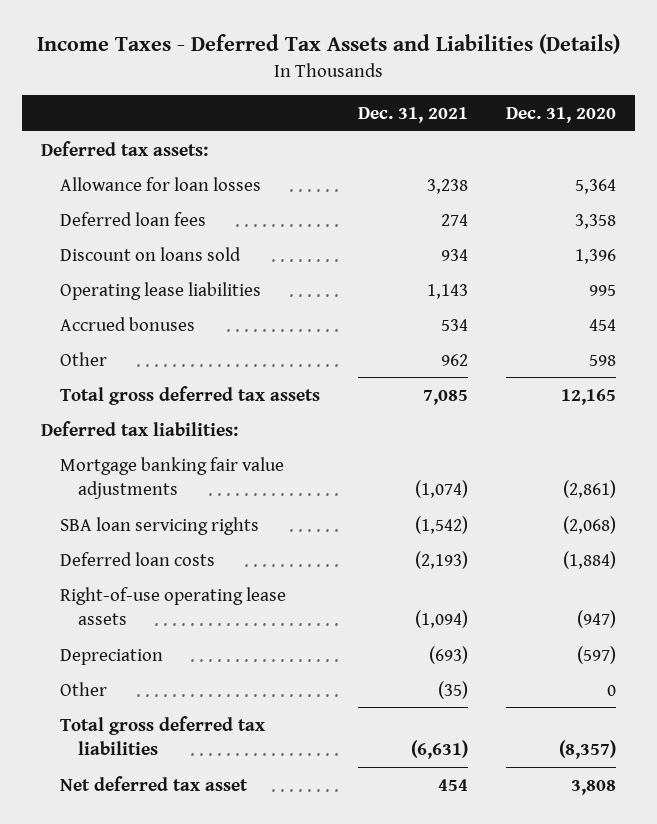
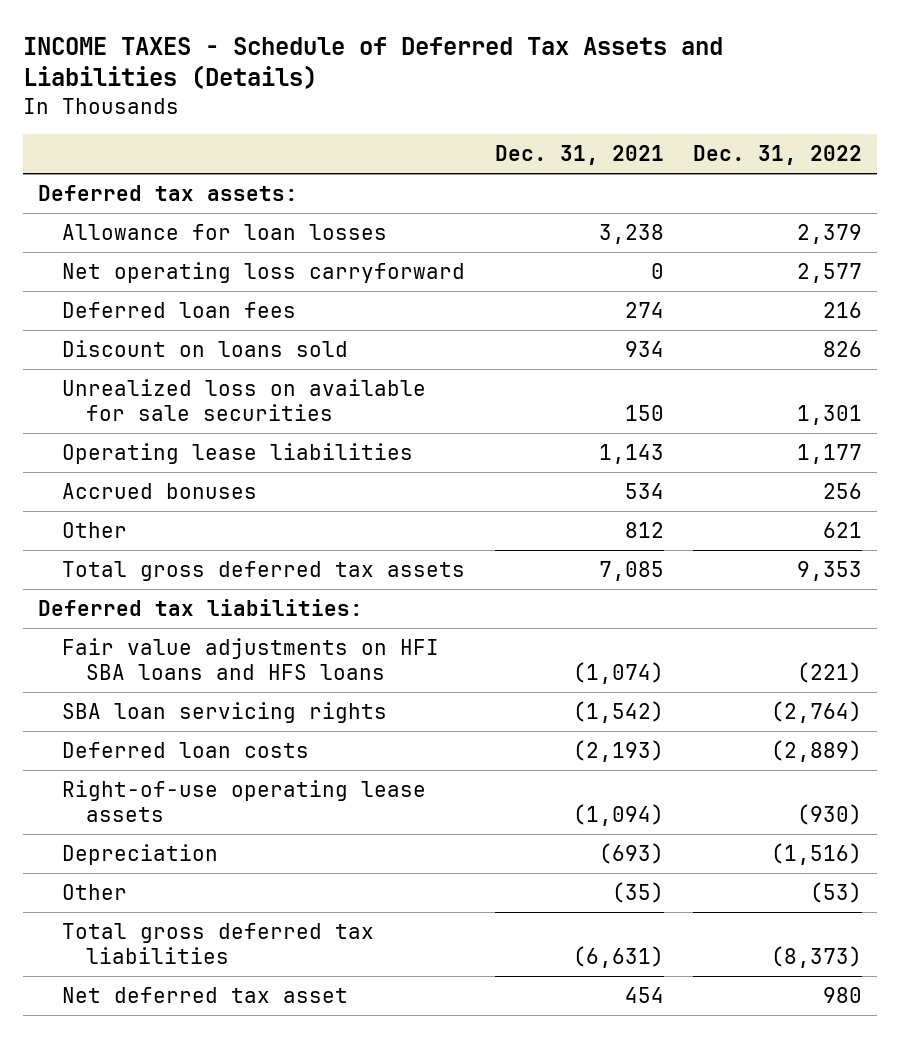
- Income Taxes - Deferred Tax Assets and Liabilities (Details)
+ INCOME TAXES - Schedule of Deferred Tax Assets and Liabilities (Details)
- | Dec. 31, 2021 | Dec. 31, 2020
+ | Dec. 31, 2021 | Dec. 31, 2022
+ Net operating loss carryforward | 0 | 2,577
+ Unrealized loss on available for sale securities | 150 | 1,301
- Other | 962 | 598
+ Other | 812 | 621
- Mortgage banking fair value adjustments | (1,074) | (2,861)
+ Fair value adjustments on HFI SBA loans and HFS loans | (1,074) | (221)

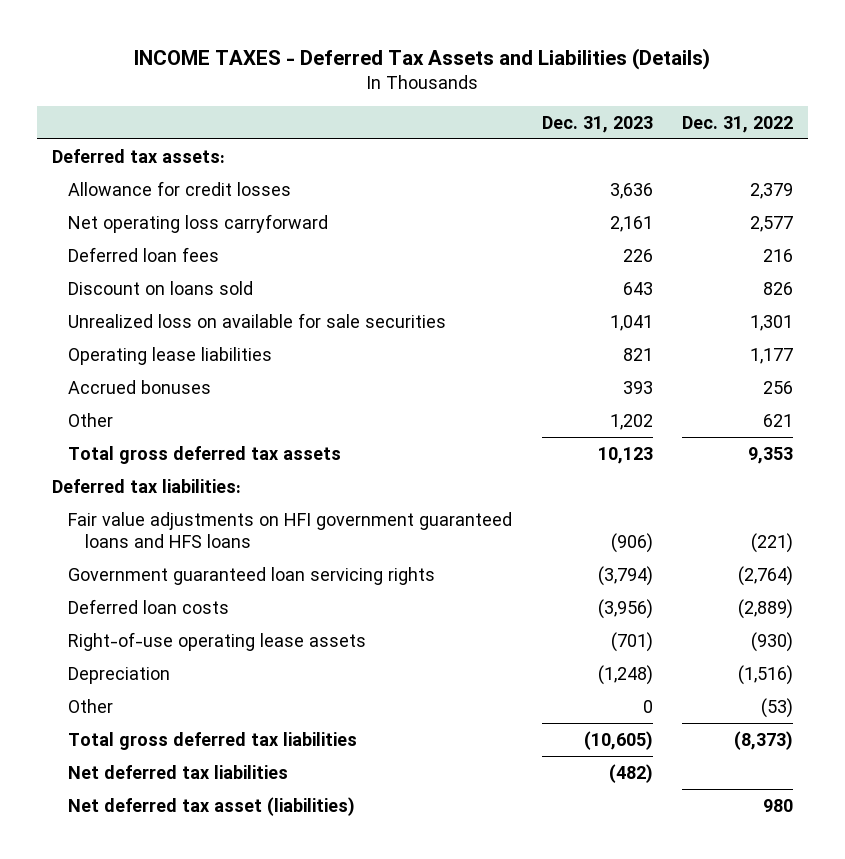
- INCOME TAXES - Schedule of Deferred Tax Assets and Liabilities (Details)
+ INCOME TAXES - Deferred Tax Assets and Liabilities (Details)
- | Dec. 31, 2021 | Dec. 31, 2022
+ | Dec. 31, 2023 | Dec. 31, 2022
- Allowance for loan losses | 3,238 | 2,379
+ Allowance for credit losses | 3,636 | 2,379
- Fair value adjustments on HFI SBA loans and HFS loans | (1,074) | (221)
- SBA loan servicing rights | (1,542) | (2,764)
+ Fair value adjustments on HFI government guaranteed loans and HFS loans | (906) | (221)
+ Government guaranteed loan servicing rights | (3,794) | (2,764)
- Net deferred tax asset | 454 | 980
+ Net deferred tax liabilities | (482) |
+ Net deferred tax asset (liabilities) | | 980

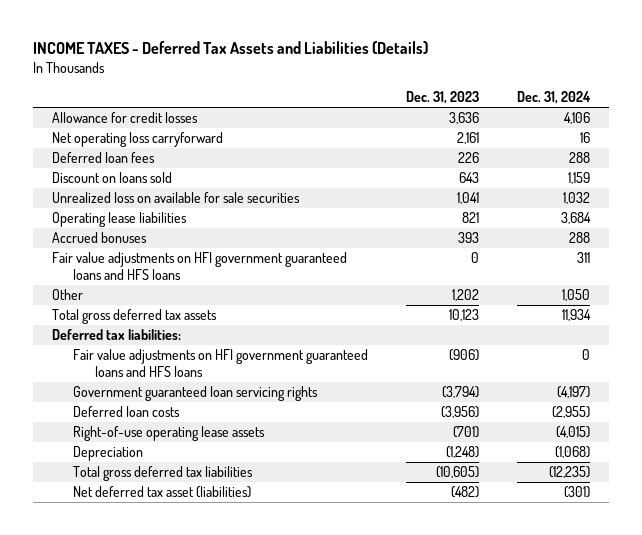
- | Dec. 31, 2023 | Dec. 31, 2022
+ | Dec. 31, 2023 | Dec. 31, 2024
- Deferred tax assets:
+ Fair value adjustments on HFI government guaranteed loans and HFS loans | 0 | 311
- Other | 0 | (53)
- Net deferred tax liabilities | (482) |
- Net deferred tax asset (liabilities) | | 980
+ Net deferred tax asset (liabilities) | (482) | (301)

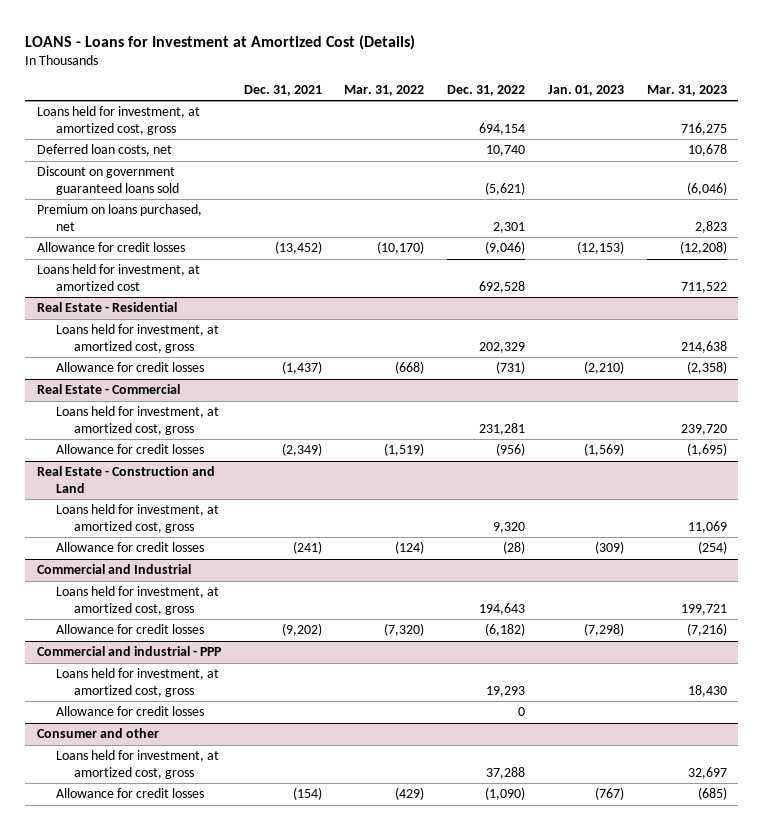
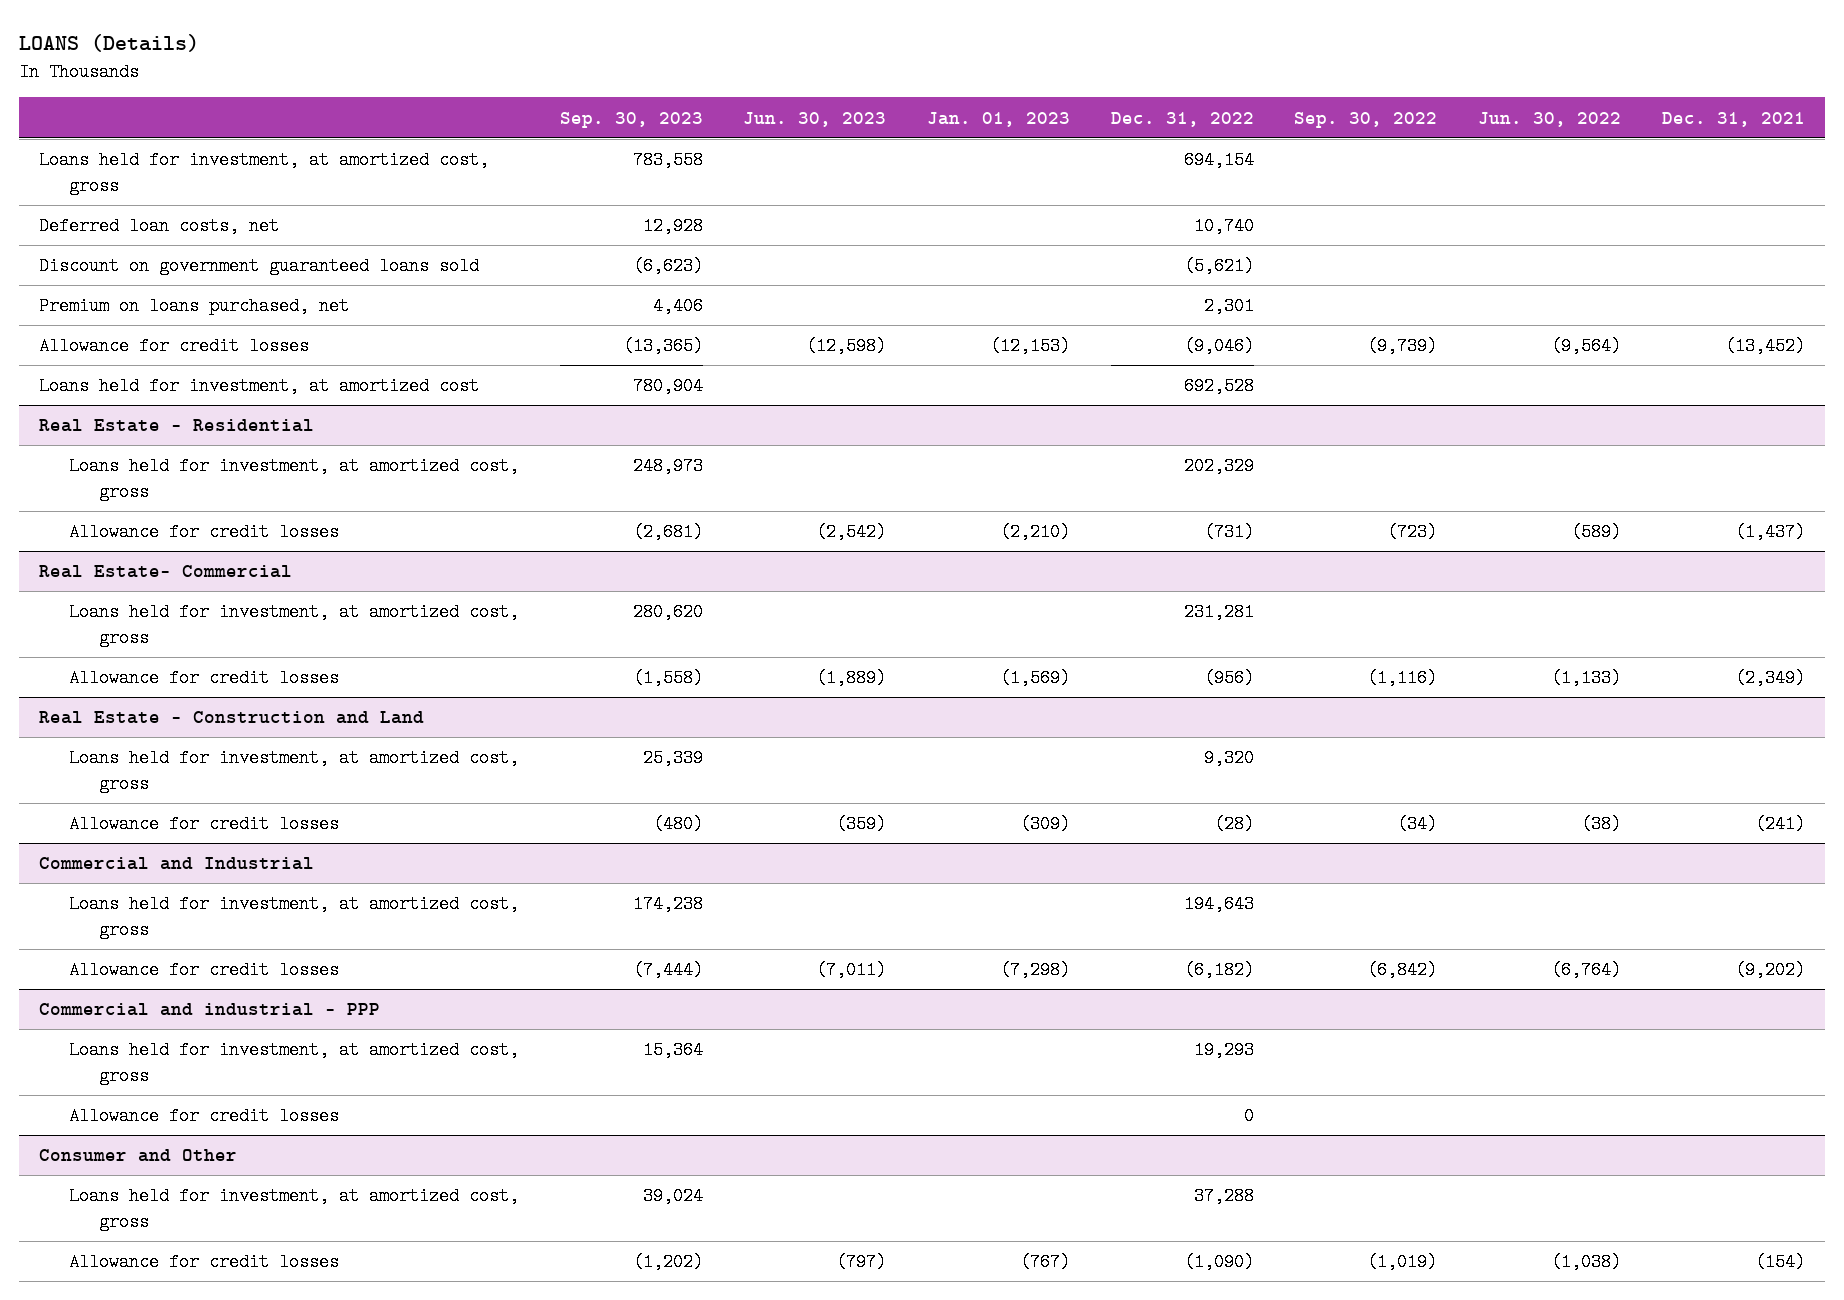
- LOANS - Loans for Investment at Amortized Cost (Details)
+ LOANS (Details)
- | Dec. 31, 2021 | Mar. 31, 2022 | Dec. 31, 2022 | Jan. 01, 2023 | Mar. 31, 2023
+ | Sep. 30, 2023 | Jun. 30, 2023 | Jan. 01, 2023 | Dec. 31, 2022 | Sep. 30, 2022 | Jun. 30, 2022 | Dec. 31, 2021
- Real Estate - Commercial
+ Real Estate- Commercial
- Consumer and other
+ Consumer and Other

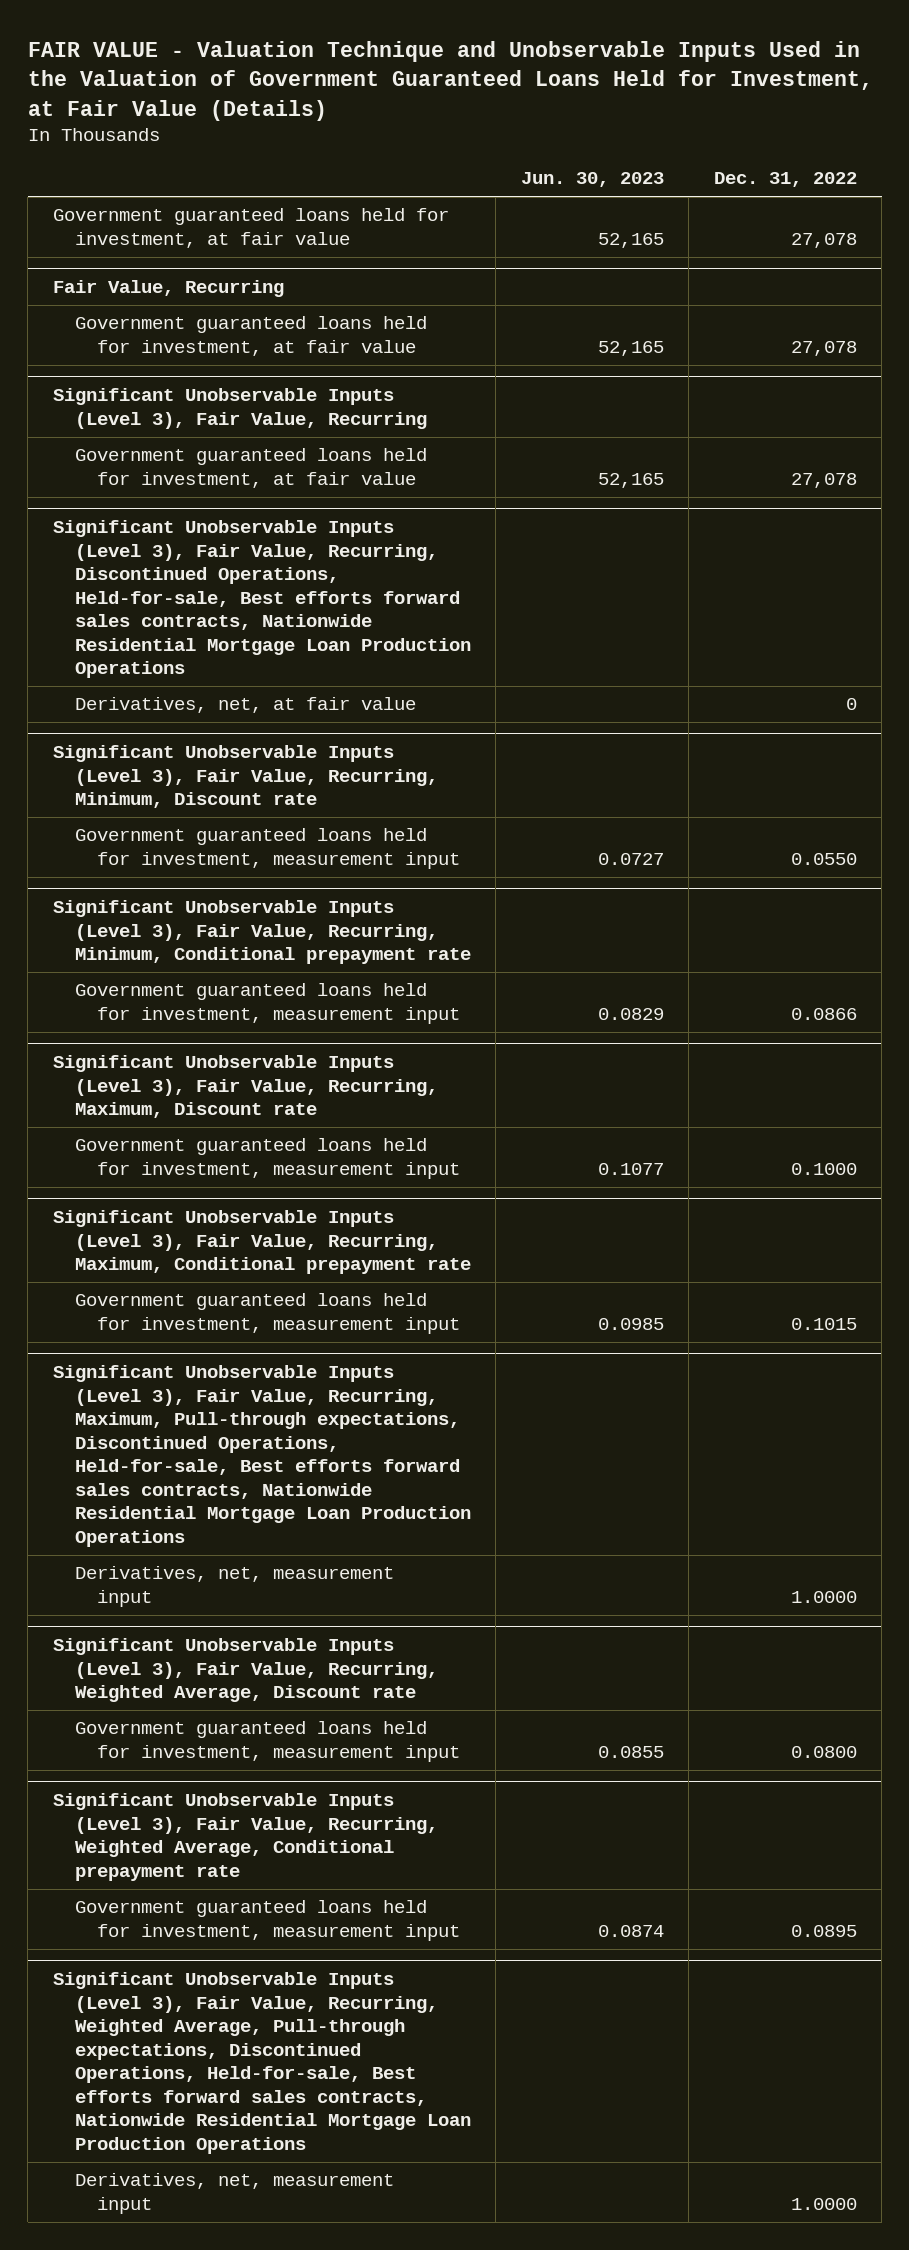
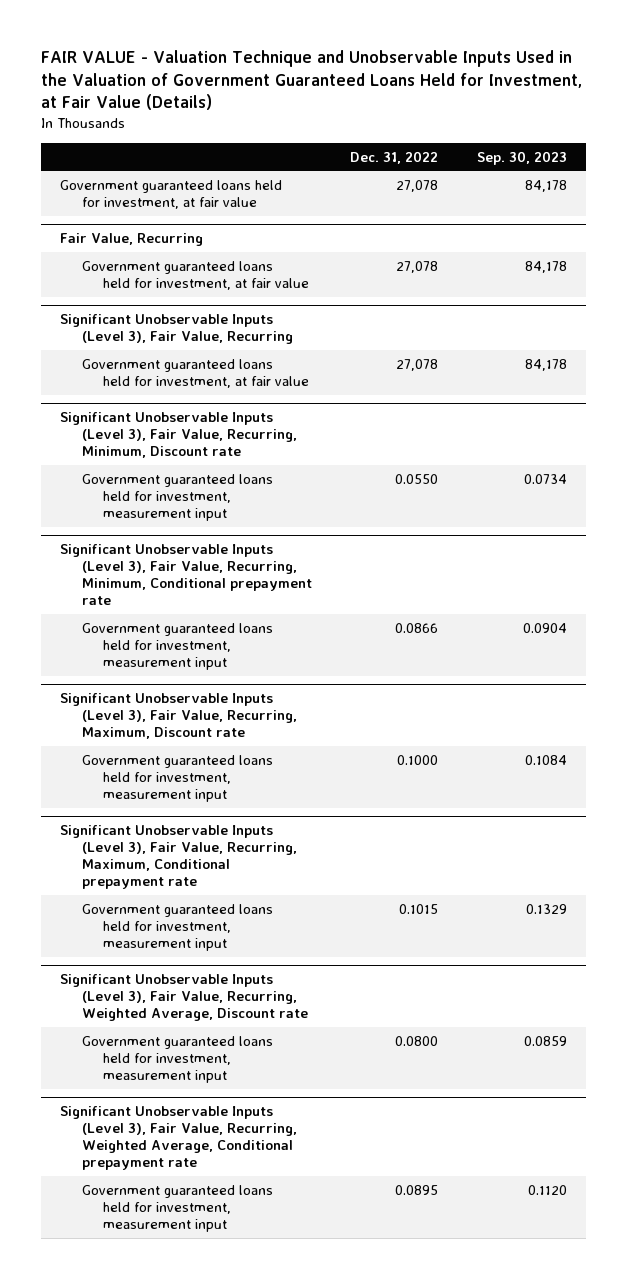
- | Jun. 30, 2023 | Dec. 31, 2022
+ | Dec. 31, 2022 | Sep. 30, 2023
- Significant Unobservable Inputs (Level 3), Fair Value, Recurring, Discontinued Operations, Held-for-sale, Best efforts forward sales contracts, Nationwide Residential Mortgage Loan Production Operations
- Derivatives, net, at fair value | | 0
- Significant Unobservable Inputs (Level 3), Fair Value, Recurring, Maximum, Pull-through expectations, Discontinued Operations, Held-for-sale, Best efforts forward sales contracts, Nationwide Residential Mortgage Loan Production Operations
- Derivatives, net, measurement input | | 1.0000
- Significant Unobservable Inputs (Level 3), Fair Value, Recurring, Weighted Average, Pull-through expectations, Discontinued Operations, Held-for-sale, Best efforts forward sales contracts, Nationwide Residential Mortgage Loan Production Operations
- Derivatives, net, measurement input | | 1.0000

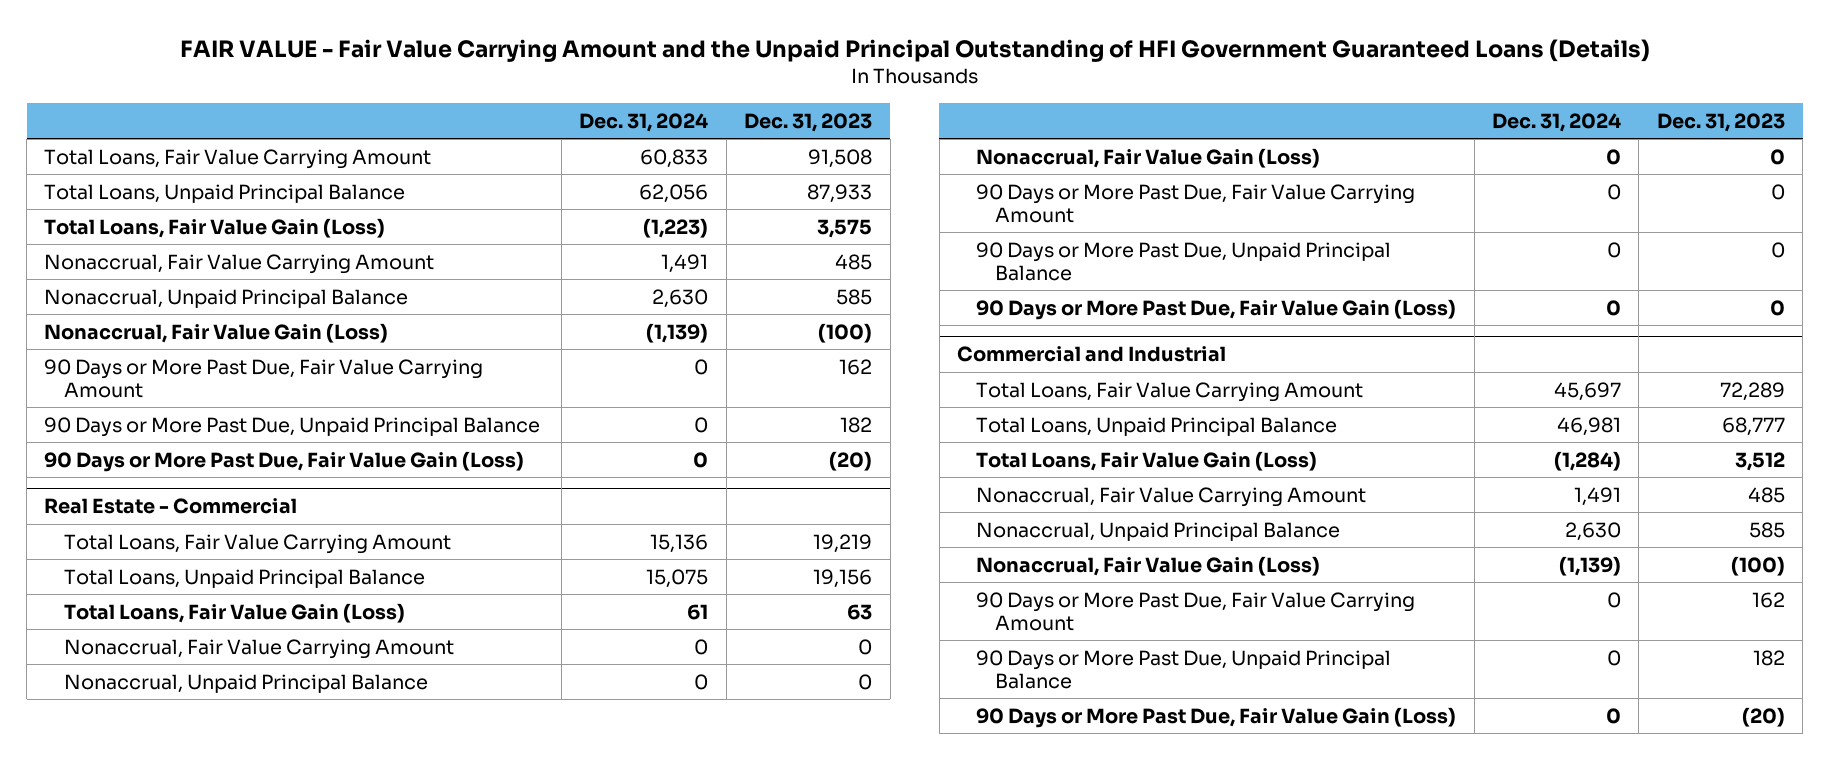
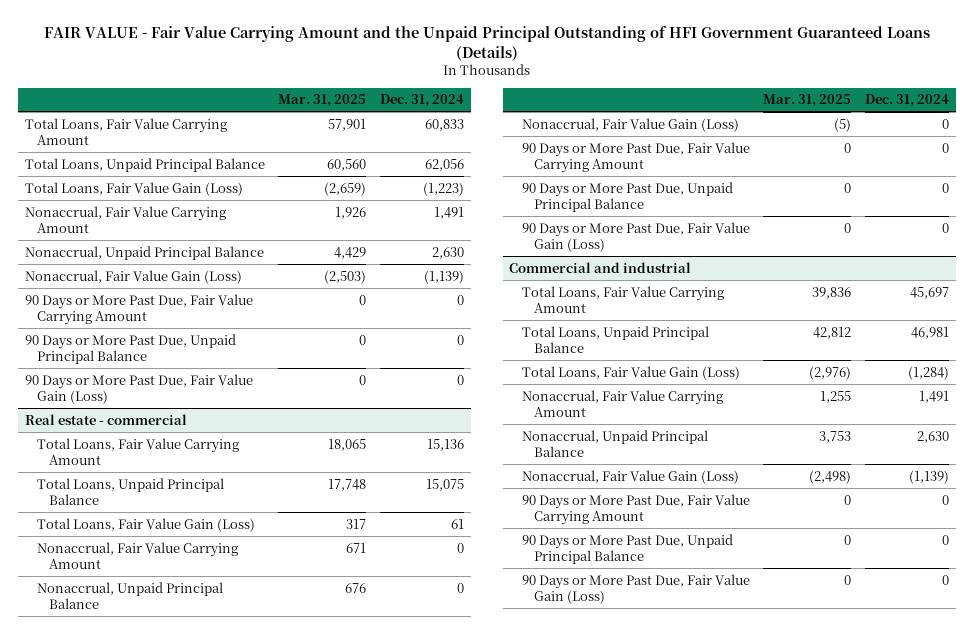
- | Dec. 31, 2024 | Dec. 31, 2023
+ | Mar. 31, 2025 | Dec. 31, 2024
- Real Estate - Commercial
+ Real estate - commercial
- Commercial and Industrial
+ Commercial and industrial

